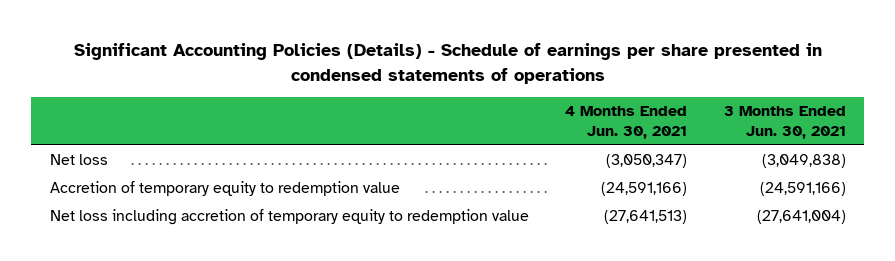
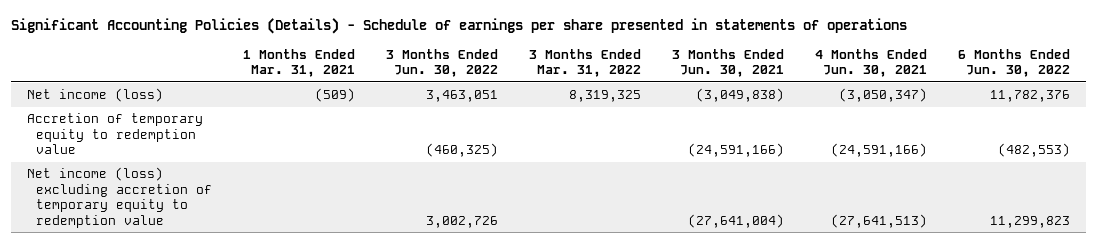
- Significant Accounting Policies (Details) - Schedule of earnings per share presented in condensed statements of operations
+ Significant Accounting Policies (Details) - Schedule of earnings per share presented in statements of operations
- | 4 Months Ended Jun. 30, 2021 | 3 Months Ended Jun. 30, 2021
+ | 1 Months Ended Mar. 31, 2021 | 3 Months Ended Jun. 30, 2022 | 3 Months Ended Mar. 31, 2022 | 3 Months Ended Jun. 30, 2021 | 4 Months Ended Jun. 30, 2021 | 6 Months Ended Jun. 30, 2022
- Net loss | (3,050,347) | (3,049,838)
+ Net income (loss) | (509) | 3,463,051 | 8,319,325 | (3,049,838) | (3,050,347) | 11,782,376
- Net loss including accretion of temporary equity to redemption value | (27,641,513) | (27,641,004)
+ Net income (loss) excluding accretion of temporary equity to redemption value | | 3,002,726 | | (27,641,004) | (27,641,513) | 11,299,823

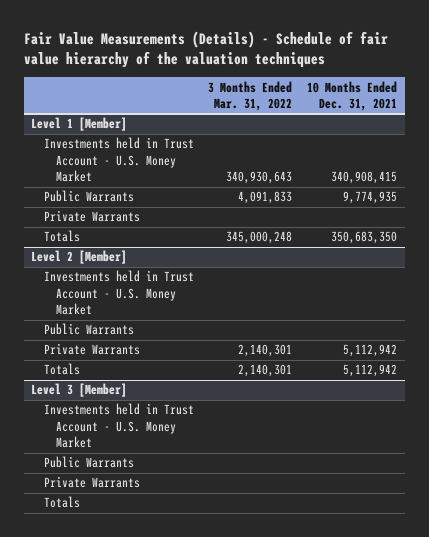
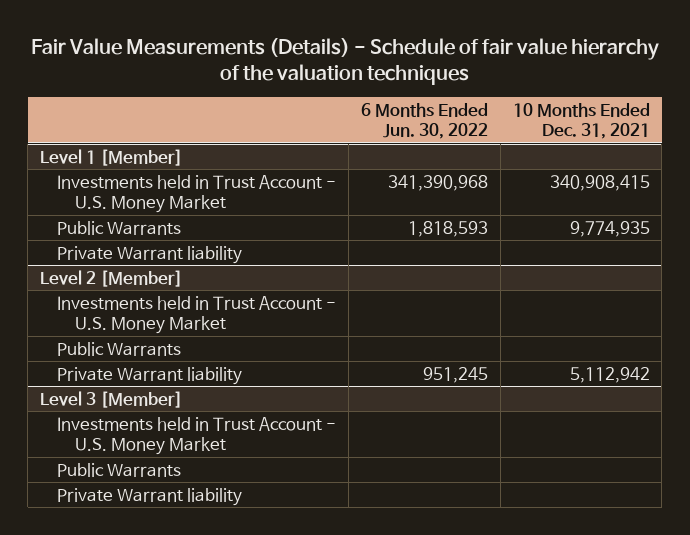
- | 3 Months Ended Mar. 31, 2022 | 10 Months Ended Dec. 31, 2021
+ | 6 Months Ended Jun. 30, 2022 | 10 Months Ended Dec. 31, 2021
@ Level 1 [Member]
- Private Warrants
- Totals | 345,000,248 | 350,683,350
+ Private Warrant liability
@ Level 2 [Member]
- Private Warrants | 2,140,301 | 5,112,942
- Totals | 2,140,301 | 5,112,942
+ Private Warrant liability | 951,245 | 5,112,942
@ Level 3 [Member]
- Private Warrants
- Totals
+ Private Warrant liability

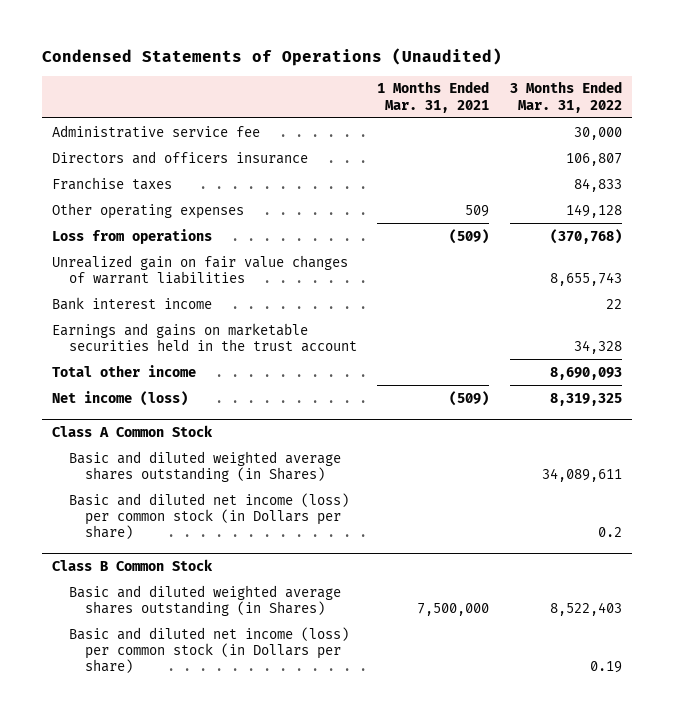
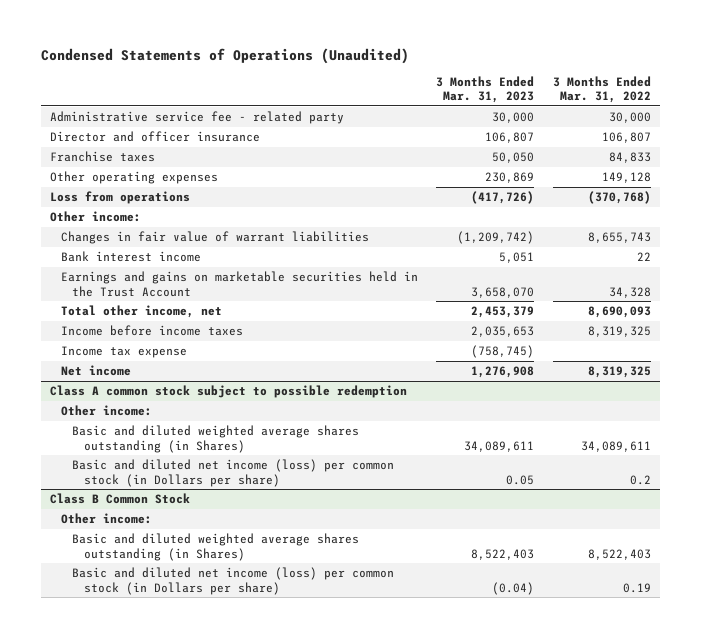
- | 1 Months Ended Mar. 31, 2021 | 3 Months Ended Mar. 31, 2022
+ | 3 Months Ended Mar. 31, 2023 | 3 Months Ended Mar. 31, 2022
- Administrative service fee | | 30,000
- Directors and officers insurance | | 106,807
+ Administrative service fee - related party | 30,000 | 30,000
+ Director and officer insurance | 106,807 | 106,807
- Unrealized gain on fair value changes of warrant liabilities | | 8,655,743
+ Other income:
+ Changes in fair value of warrant liabilities | (1,209,742) | 8,655,743
- Earnings and gains on marketable securities held in the trust account | | 34,328
- Total other income | | 8,690,093
- Net income (loss) | (509) | 8,319,325
- Class A Common Stock
+ Earnings and gains on marketable securities held in the Trust Account | 3,658,070 | 34,328
+ Total other income, net | 2,453,379 | 8,690,093
+ Income before income taxes | 2,035,653 | 8,319,325
+ Income tax expense | (758,745) |
+ Net income | 1,276,908 | 8,319,325
+ Class A common stock subject to possible redemption
+ Other income:
@ Class B Common Stock
+ Other income:

